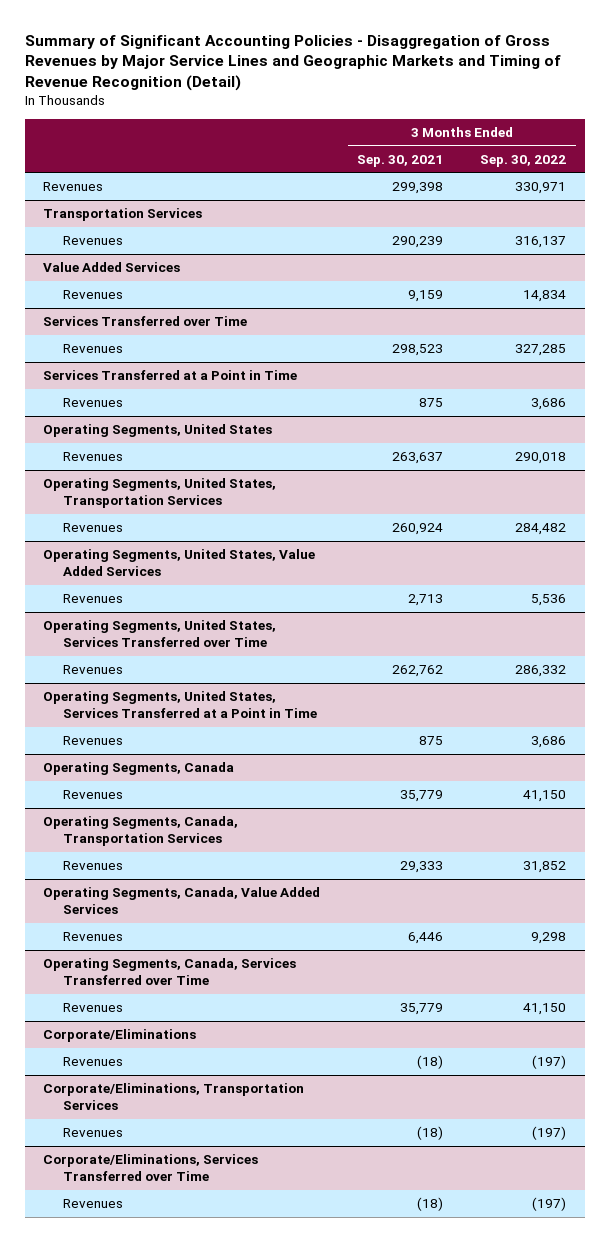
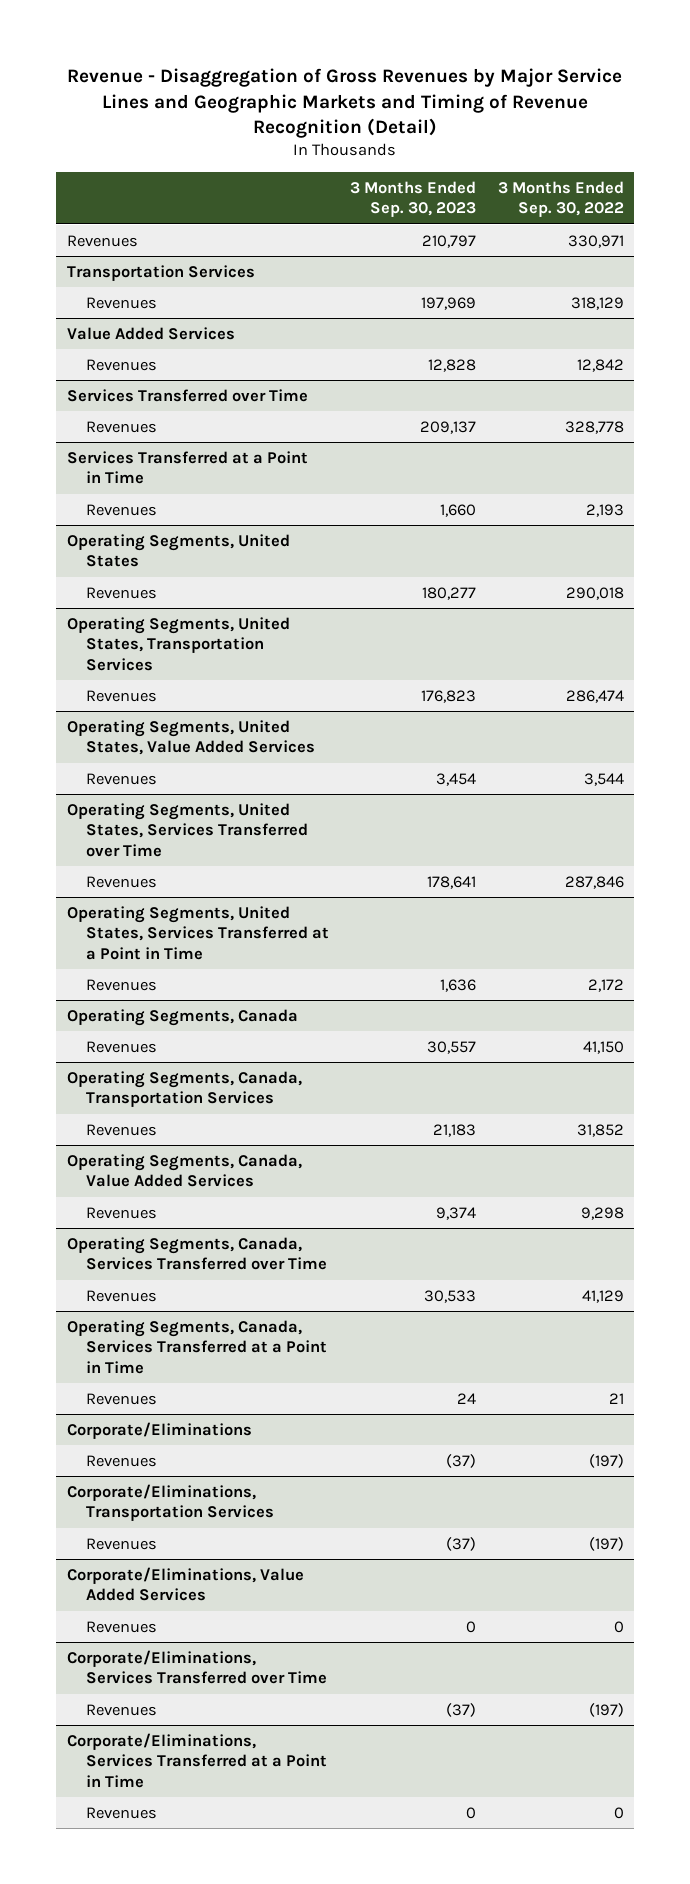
- Summary of Significant Accounting Policies - Disaggregation of Gross Revenues by Major Service Lines and Geographic Markets and Timing of Revenue Recognition (Detail)
+ Revenue - Disaggregation of Gross Revenues by Major Service Lines and Geographic Markets and Timing of Revenue Recognition (Detail)
- | 3 Months Ended Sep. 30, 2021 | 3 Months Ended Sep. 30, 2022
+ | 3 Months Ended Sep. 30, 2023 | 3 Months Ended Sep. 30, 2022
@ Transportation Services
- Revenues | 290,239 | 316,137
+ Revenues | 197,969 | 318,129
@ Value Added Services
- Revenues | 9,159 | 14,834
+ Revenues | 12,828 | 12,842
@ Services Transferred over Time
- Revenues | 298,523 | 327,285
+ Revenues | 209,137 | 328,778
@ Services Transferred at a Point in Time
- Revenues | 875 | 3,686
+ Revenues | 1,660 | 2,193
@ Operating Segments, United States, Transportation Services
- Revenues | 260,924 | 284,482
+ Revenues | 176,823 | 286,474
@ Operating Segments, United States, Value Added Services
- Revenues | 2,713 | 5,536
+ Revenues | 3,454 | 3,544
@ Operating Segments, United States, Services Transferred over Time
- Revenues | 262,762 | 286,332
+ Revenues | 178,641 | 287,846
@ Operating Segments, United States, Services Transferred at a Point in Time
- Revenues | 875 | 3,686
+ Revenues | 1,636 | 2,172
@ Operating Segments, Canada, Services Transferred over Time
- Revenues | 35,779 | 41,150
+ Revenues | 30,533 | 41,129
+ Operating Segments, Canada, Services Transferred at a Point in Time
+ Revenues | 24 | 21
+ Corporate/Eliminations, Value Added Services
+ Revenues | 0 | 0
+ Corporate/Eliminations, Services Transferred at a Point in Time
+ Revenues | 0 | 0

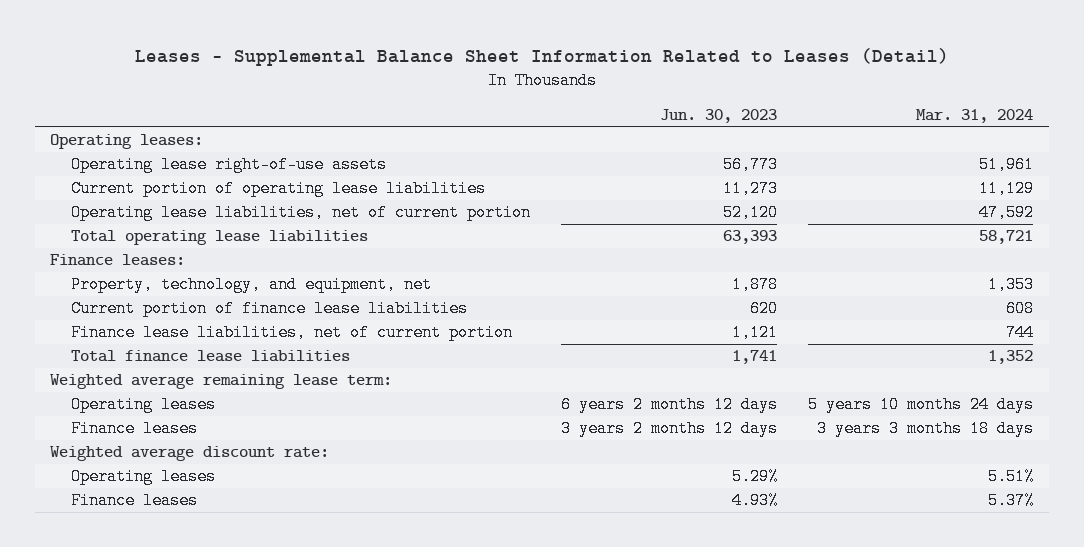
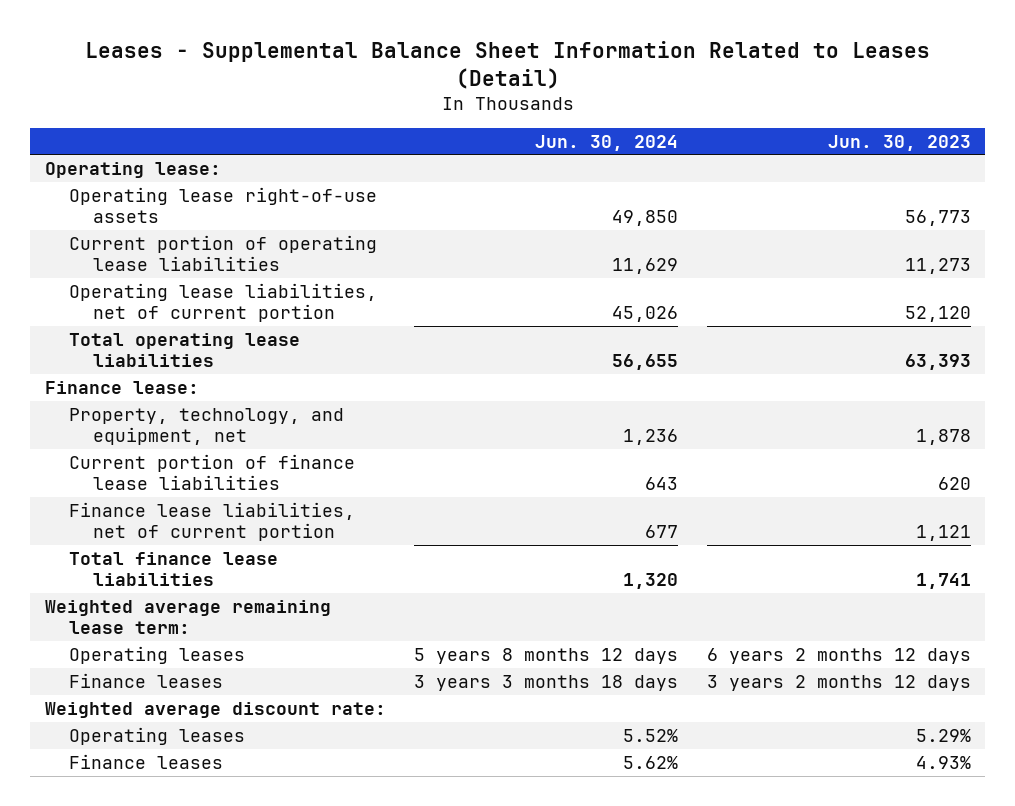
- | Jun. 30, 2023 | Mar. 31, 2024
+ | Jun. 30, 2024 | Jun. 30, 2023
- Operating leases:
+ Operating lease:
- Finance leases:
+ Finance lease:

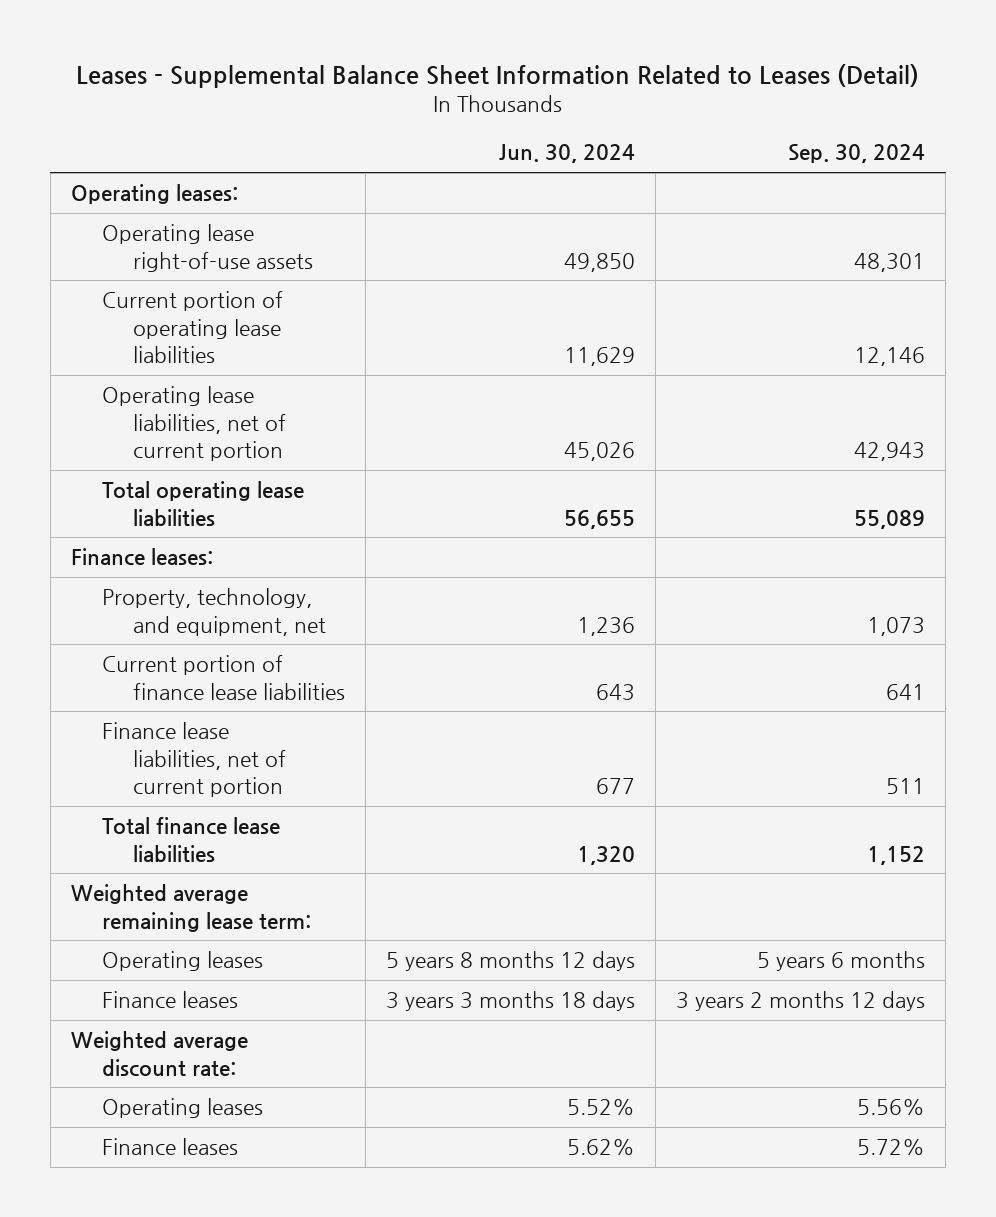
- | Jun. 30, 2024 | Jun. 30, 2023
+ | Jun. 30, 2024 | Sep. 30, 2024
- Operating lease:
+ Operating leases:
- Finance lease:
+ Finance leases:

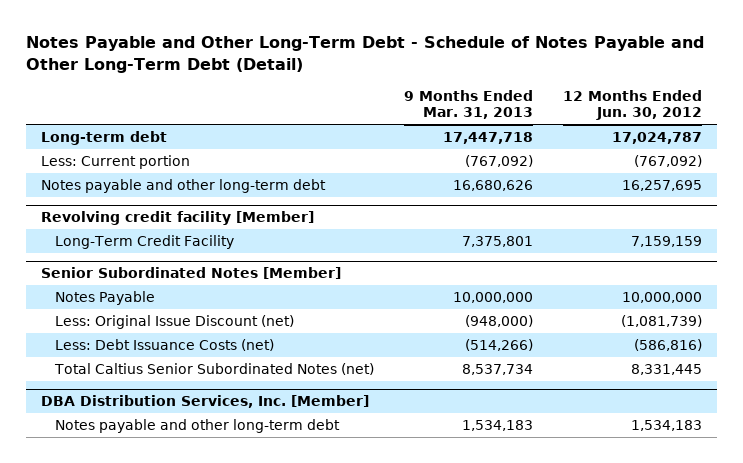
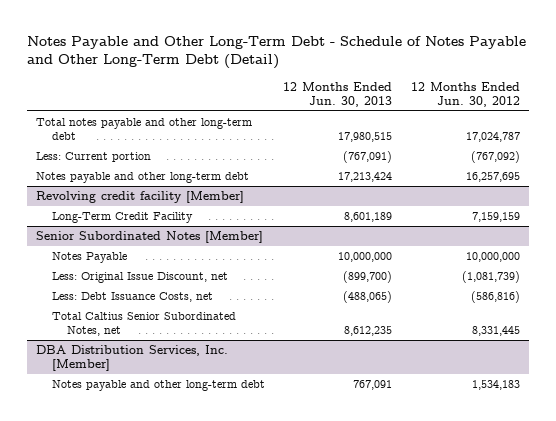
- | 9 Months Ended Mar. 31, 2013 | 12 Months Ended Jun. 30, 2012
+ | 12 Months Ended Jun. 30, 2013 | 12 Months Ended Jun. 30, 2012
- Long-term debt | 17,447,718 | 17,024,787
+ Total notes payable and other long-term debt | 17,980,515 | 17,024,787
@ Senior Subordinated Notes [Member]
- Less: Original Issue Discount (net) | (948,000) | (1,081,739)
- Less: Debt Issuance Costs (net) | (514,266) | (586,816)
- Total Caltius Senior Subordinated Notes (net) | 8,537,734 | 8,331,445
+ Less: Original Issue Discount, net | (899,700) | (1,081,739)
+ Less: Debt Issuance Costs, net | (488,065) | (586,816)
+ Total Caltius Senior Subordinated Notes, net | 8,612,235 | 8,331,445

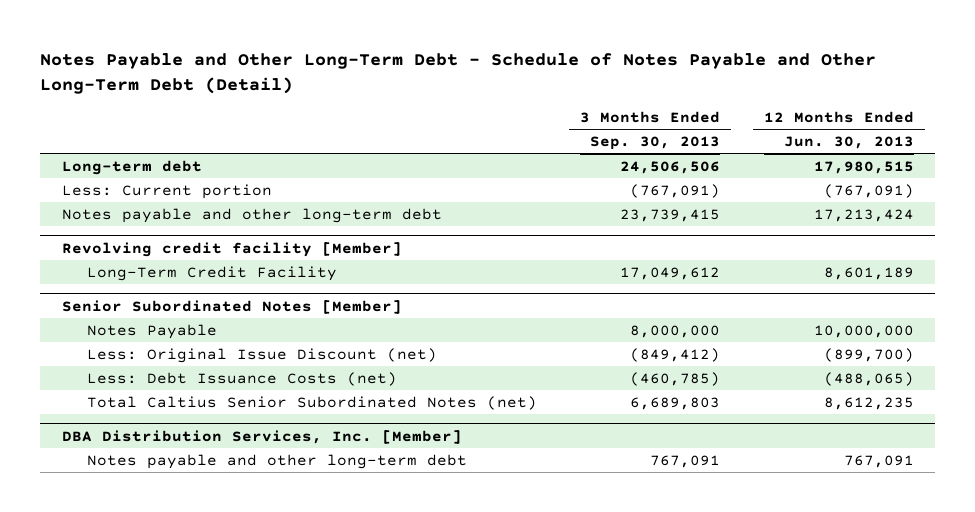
- | 12 Months Ended Jun. 30, 2013 | 12 Months Ended Jun. 30, 2012
+ | 3 Months Ended Sep. 30, 2013 | 12 Months Ended Jun. 30, 2013
- Total notes payable and other long-term debt | 17,980,515 | 17,024,787
+ Long-term debt | 24,506,506 | 17,980,515
@ Senior Subordinated Notes [Member]
- Less: Original Issue Discount, net | (899,700) | (1,081,739)
- Less: Debt Issuance Costs, net | (488,065) | (586,816)
- Total Caltius Senior Subordinated Notes, net | 8,612,235 | 8,331,445
+ Less: Original Issue Discount (net) | (849,412) | (899,700)
+ Less: Debt Issuance Costs (net) | (460,785) | (488,065)
+ Total Caltius Senior Subordinated Notes (net) | 6,689,803 | 8,612,235

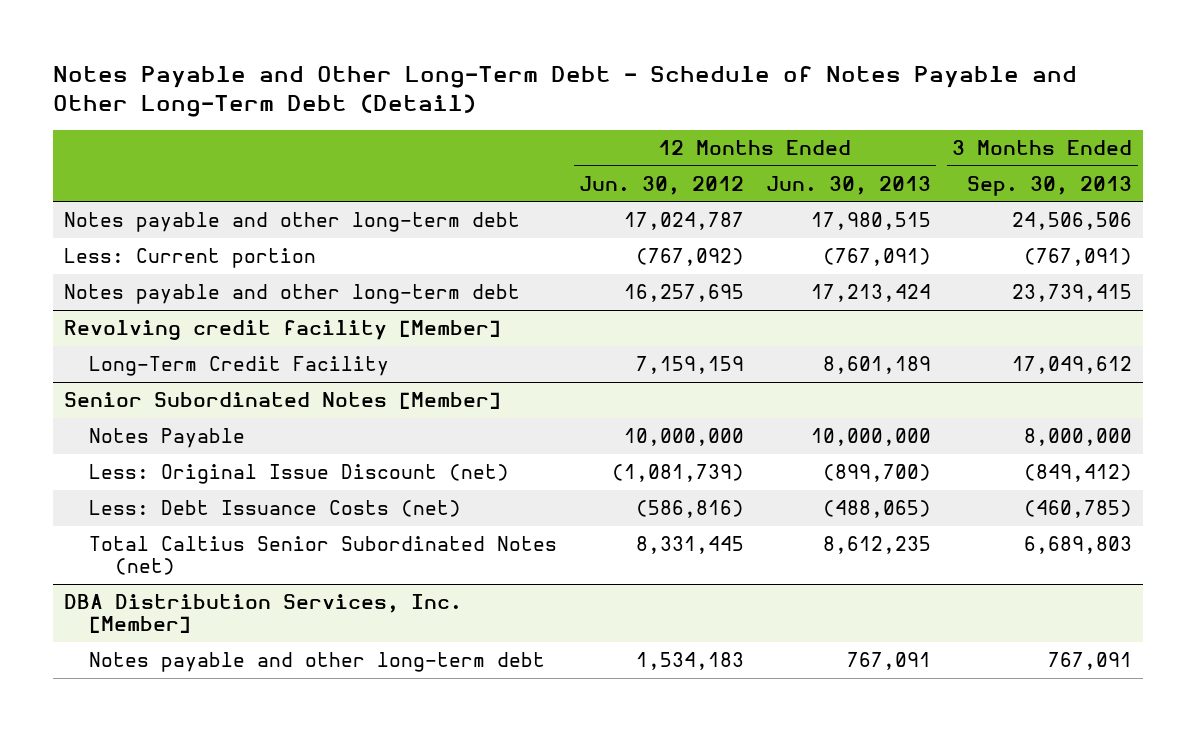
- | 3 Months Ended Sep. 30, 2013 | 12 Months Ended Jun. 30, 2013
+ | 12 Months Ended Jun. 30, 2012 | 12 Months Ended Jun. 30, 2013 | 3 Months Ended Sep. 30, 2013
- Long-term debt | 24,506,506 | 17,980,515
+ Notes payable and other long-term debt | 17,024,787 | 17,980,515 | 24,506,506

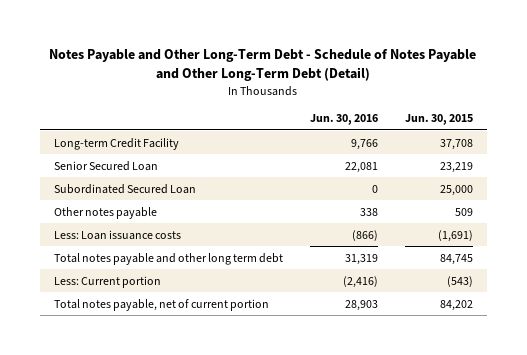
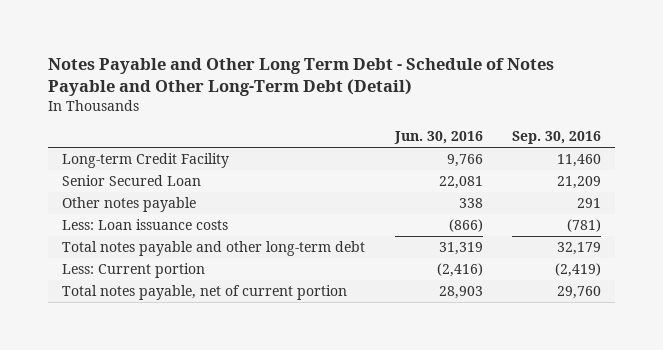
- Notes Payable and Other Long-Term Debt - Schedule of Notes Payable and Other Long-Term Debt (Detail)
+ Notes Payable and Other Long Term Debt - Schedule of Notes Payable and Other Long-Term Debt (Detail)
- | Jun. 30, 2016 | Jun. 30, 2015
+ | Jun. 30, 2016 | Sep. 30, 2016
- Subordinated Secured Loan | 0 | 25,000
- Total notes payable and other long term debt | 31,319 | 84,745
+ Total notes payable and other long-term debt | 31,319 | 32,179

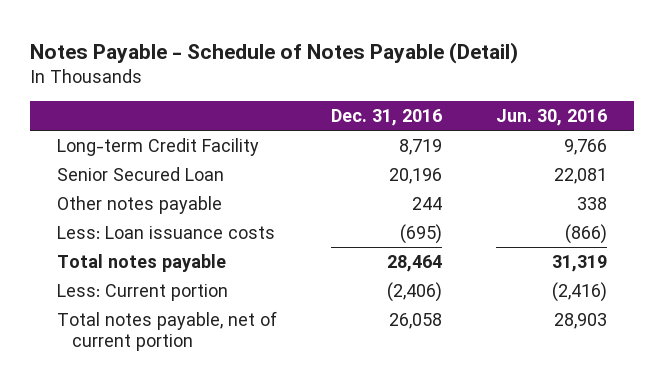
- Notes Payable and Other Long Term Debt - Schedule of Notes Payable and Other Long-Term Debt (Detail)
+ Notes Payable - Schedule of Notes Payable (Detail)
- | Jun. 30, 2016 | Sep. 30, 2016
+ | Dec. 31, 2016 | Jun. 30, 2016
- Total notes payable and other long-term debt | 31,319 | 32,179
+ Total notes payable | 28,464 | 31,319

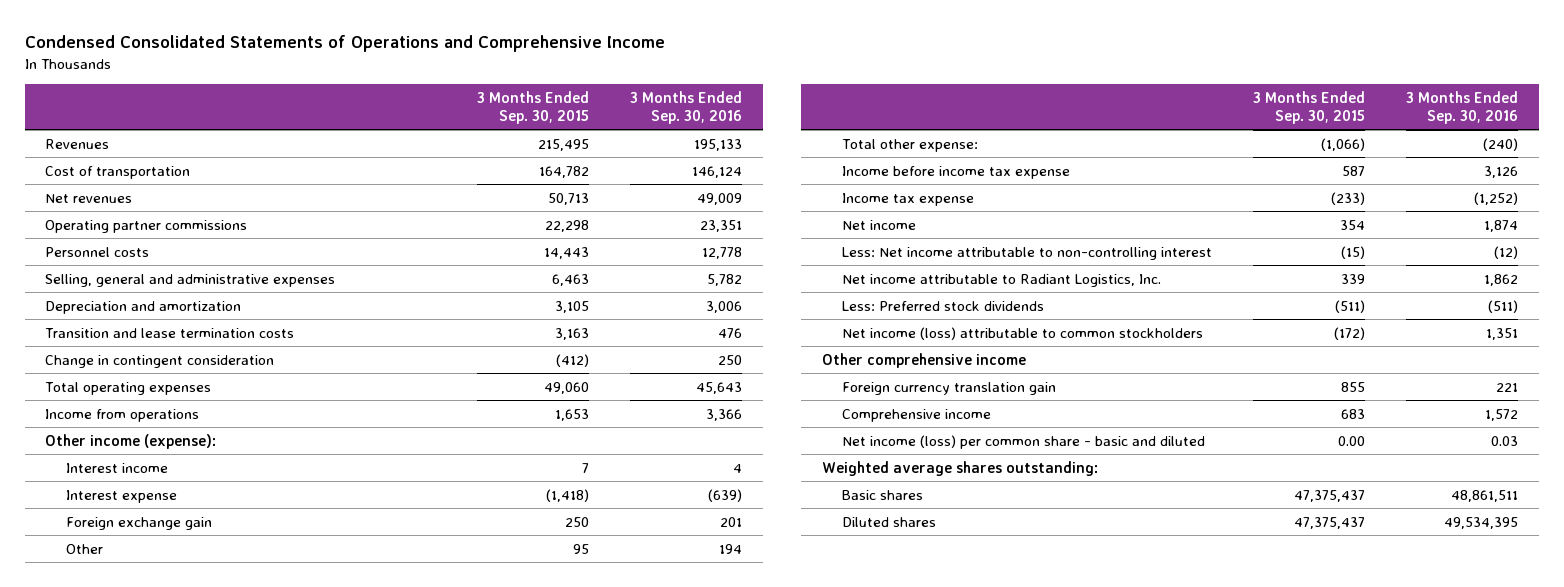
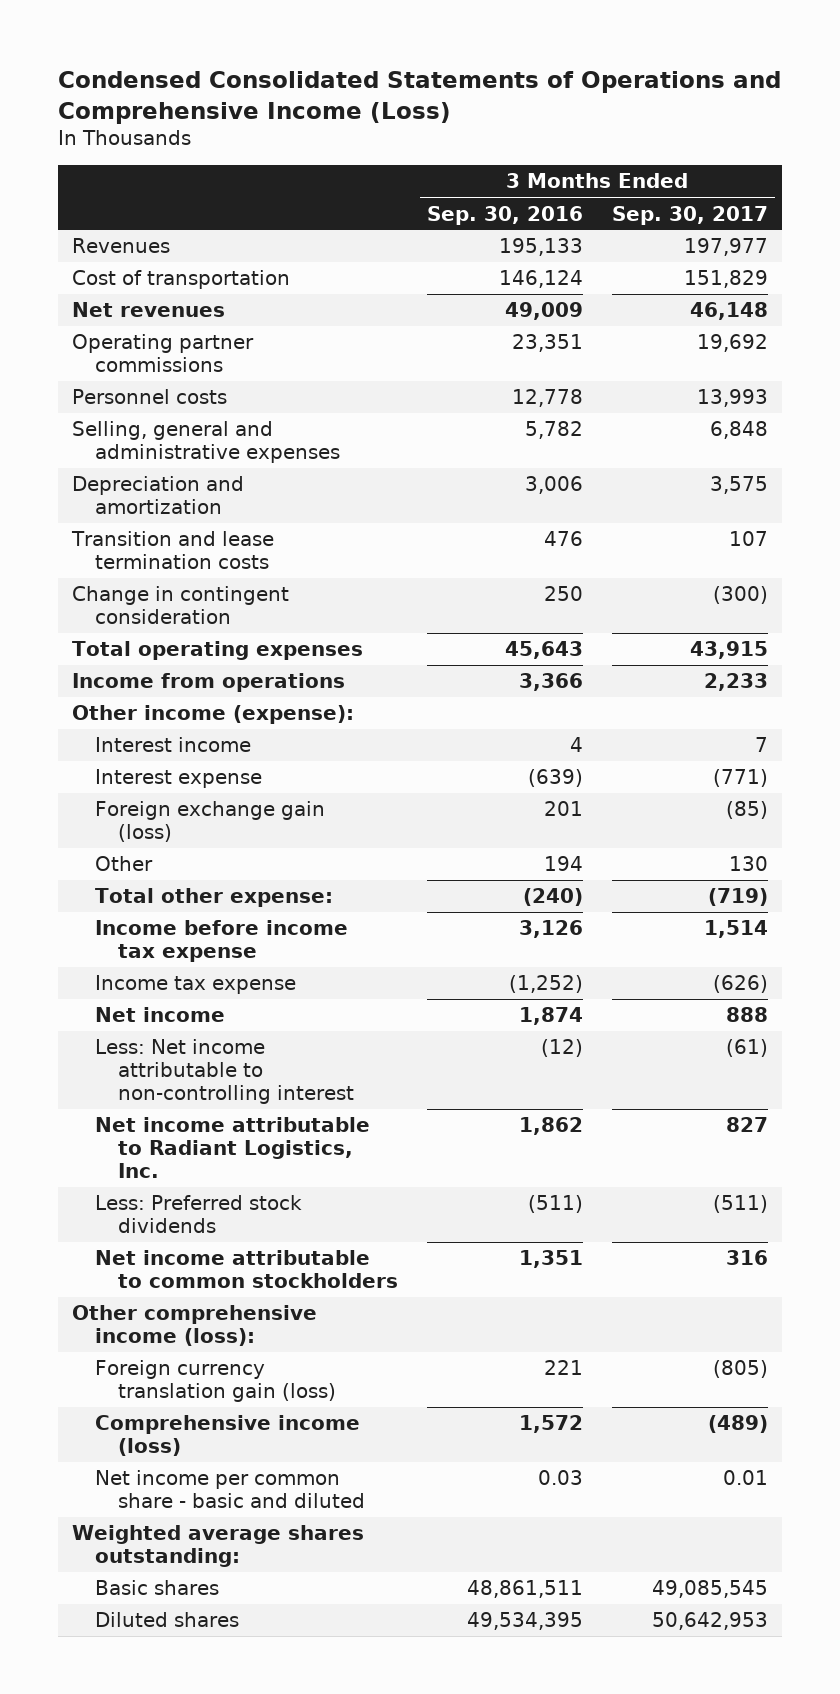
- Condensed Consolidated Statements of Operations and Comprehensive Income
+ Condensed Consolidated Statements of Operations and Comprehensive Income (Loss)
- | 3 Months Ended Sep. 30, 2015 | 3 Months Ended Sep. 30, 2016
+ | 3 Months Ended Sep. 30, 2016 | 3 Months Ended Sep. 30, 2017
- Foreign exchange gain | 250 | 201
+ Foreign exchange gain (loss) | 201 | (85)
- Net income (loss) attributable to common stockholders | (172) | 1,351
- Other comprehensive income
- Foreign currency translation gain | 855 | 221
- Comprehensive income | 683 | 1,572
- Net income (loss) per common share - basic and diluted | 0.00 | 0.03
+ Net income attributable to common stockholders | 1,351 | 316
+ Other comprehensive income (loss):
+ Foreign currency translation gain (loss) | 221 | (805)
+ Comprehensive income (loss) | 1,572 | (489)
+ Net income per common share - basic and diluted | 0.03 | 0.01

